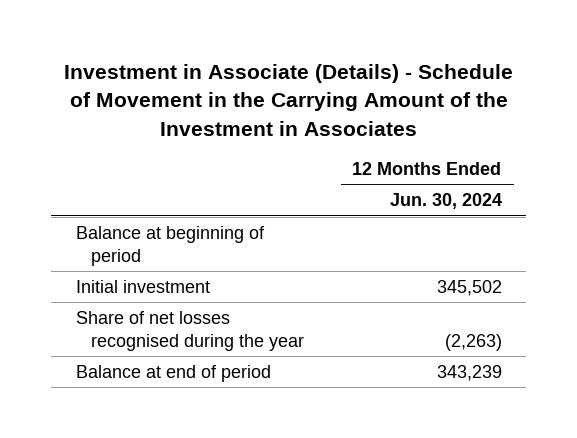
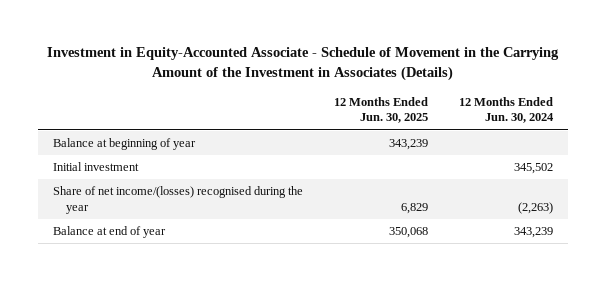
- Investment in Associate (Details) - Schedule of Movement in the Carrying Amount of the Investment in Associates
+ Investment in Equity-Accounted Associate - Schedule of Movement in the Carrying Amount of the Investment in Associates (Details)
- | 12 Months Ended Jun. 30, 2024
+ | 12 Months Ended Jun. 30, 2025 | 12 Months Ended Jun. 30, 2024
- Balance at beginning of period
+ Balance at beginning of year | 343,239 |
- Share of net losses recognised during the year | (2,263)
- Balance at end of period | 343,239
+ Share of net income/(losses) recognised during the year | 6,829 | (2,263)
+ Balance at end of year | 350,068 | 343,239

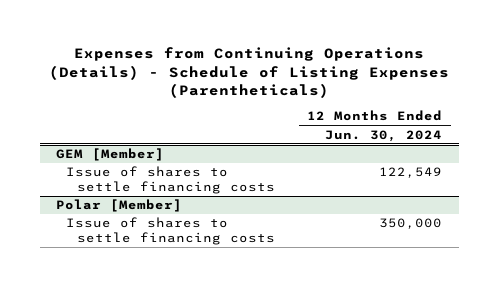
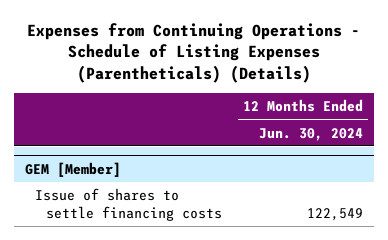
- Expenses from Continuing Operations (Details) - Schedule of Listing Expenses (Parentheticals)
+ Expenses from Continuing Operations - Schedule of Listing Expenses (Parentheticals) (Details)
- Polar [Member]
- Issue of shares to settle financing costs | 350,000

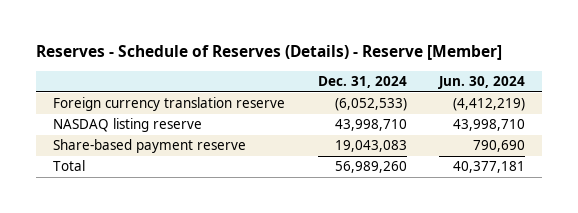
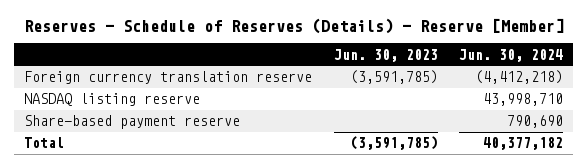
- | Dec. 31, 2024 | Jun. 30, 2024
+ | Jun. 30, 2023 | Jun. 30, 2024
- Foreign currency translation reserve | (6,052,533) | (4,412,219)
+ Foreign currency translation reserve | (3,591,785) | (4,412,218)
- Total | 56,989,260 | 40,377,181
+ Total | (3,591,785) | 40,377,182

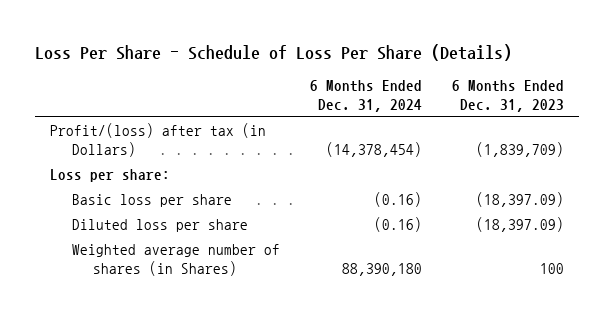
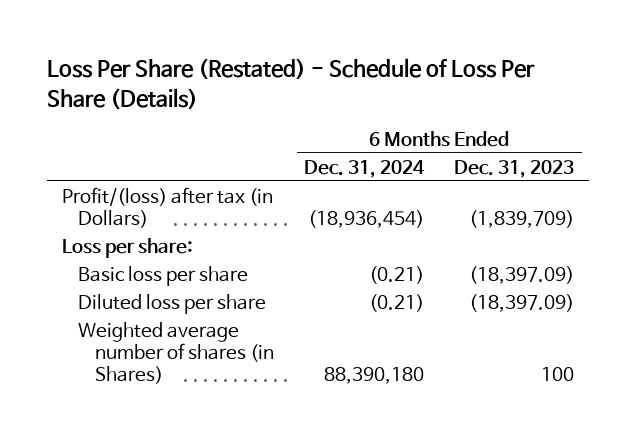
- Loss Per Share - Schedule of Loss Per Share (Details)
+ Loss Per Share (Restated) - Schedule of Loss Per Share (Details)
- Profit/(loss) after tax (in Dollars) | (14,378,454) | (1,839,709)
+ Profit/(loss) after tax (in Dollars) | (18,936,454) | (1,839,709)
- Basic loss per share | (0.16) | (18,397.09)
- Diluted loss per share | (0.16) | (18,397.09)
+ Basic loss per share | (0.21) | (18,397.09)
+ Diluted loss per share | (0.21) | (18,397.09)

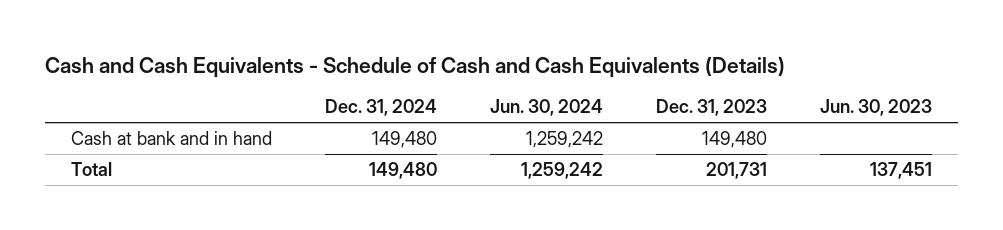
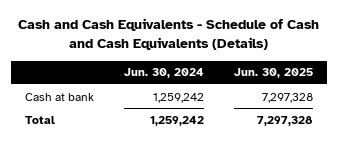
- | Dec. 31, 2024 | Jun. 30, 2024 | Dec. 31, 2023 | Jun. 30, 2023
+ | Jun. 30, 2024 | Jun. 30, 2025
- Cash at bank and in hand | 149,480 | 1,259,242 | 149,480 |
+ Cash at bank | 1,259,242 | 7,297,328

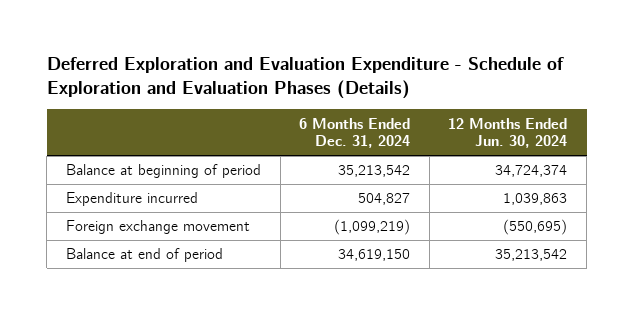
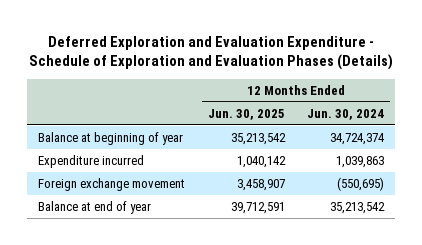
- | 6 Months Ended Dec. 31, 2024 | 12 Months Ended Jun. 30, 2024
+ | 12 Months Ended Jun. 30, 2025 | 12 Months Ended Jun. 30, 2024
- Balance at beginning of period | 35,213,542 | 34,724,374
+ Balance at beginning of year | 35,213,542 | 34,724,374
- Balance at end of period | 34,619,150 | 35,213,542
+ Balance at end of year | 39,712,591 | 35,213,542

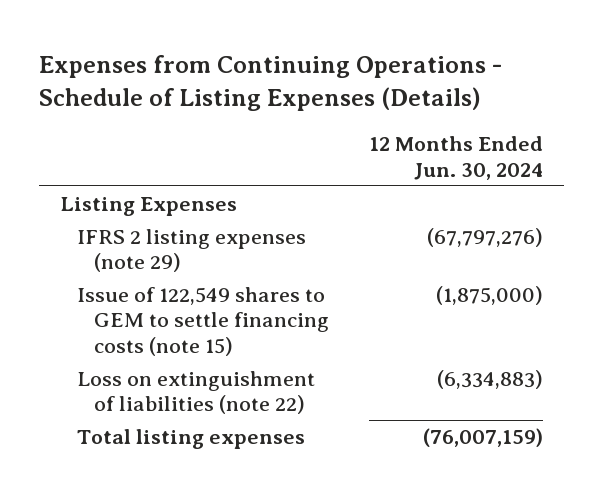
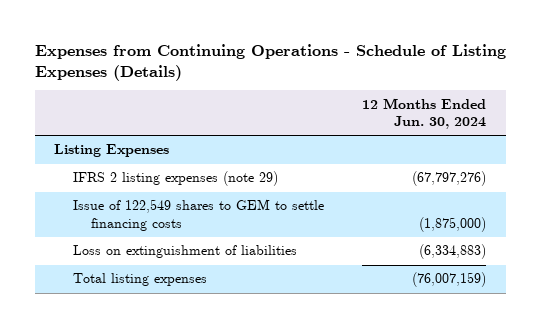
- Issue of 122,549 shares to GEM to settle financing costs (note 15) | (1,875,000)
- Loss on extinguishment of liabilities (note 22) | (6,334,883)
+ Issue of 122,549 shares to GEM to settle financing costs | (1,875,000)
+ Loss on extinguishment of liabilities | (6,334,883)

